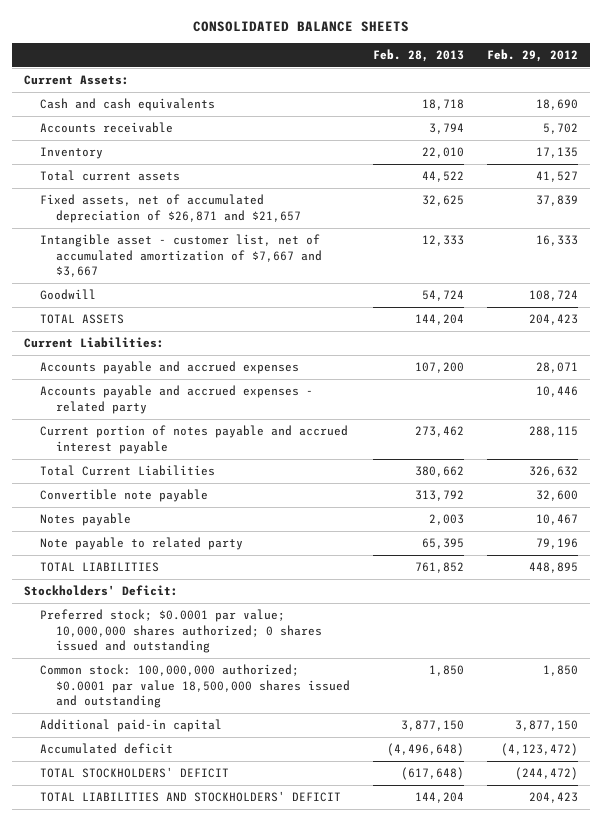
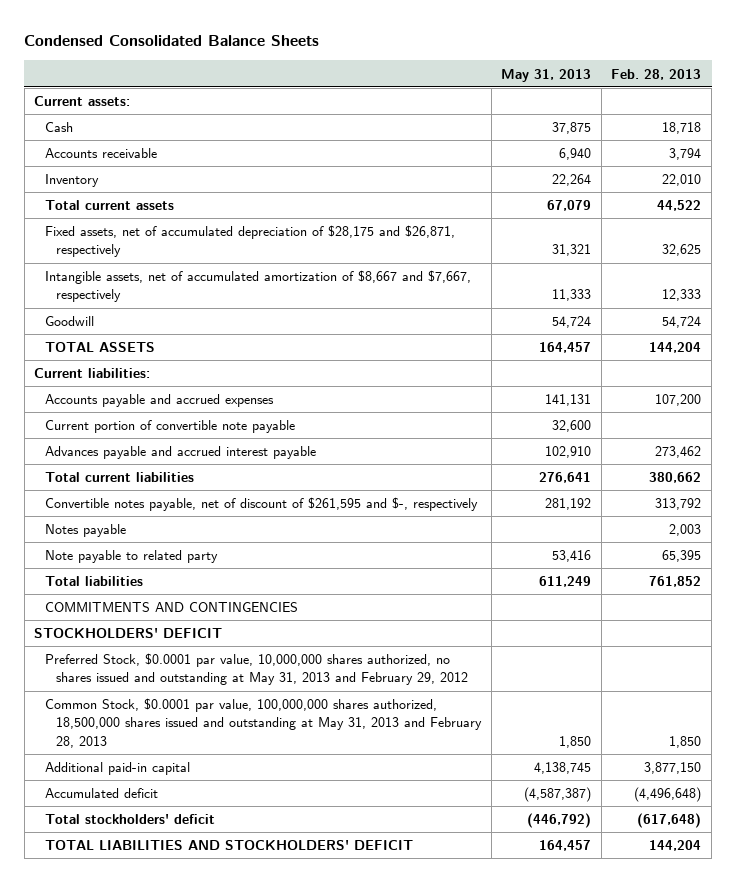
- CONSOLIDATED BALANCE SHEETS
+ Condensed Consolidated Balance Sheets
- | Feb. 28, 2013 | Feb. 29, 2012
+ | May 31, 2013 | Feb. 28, 2013
- Current Assets:
- Cash and cash equivalents | 18,718 | 18,690
+ Current assets:
+ Cash | 37,875 | 18,718
- Fixed assets, net of accumulated depreciation of $26,871 and $21,657 | 32,625 | 37,839
- Intangible asset - customer list, net of accumulated amortization of $7,667 and $3,667 | 12,333 | 16,333
+ Fixed assets, net of accumulated depreciation of $28,175 and $26,871, respectively | 31,321 | 32,625
+ Intangible assets, net of accumulated amortization of $8,667 and $7,667, respectively | 11,333 | 12,333
- Current Liabilities:
+ Current liabilities:
- Accounts payable and accrued expenses - related party | | 10,446
- Current portion of notes payable and accrued interest payable | 273,462 | 288,115
- Total Current Liabilities | 380,662 | 326,632
- Convertible note payable | 313,792 | 32,600
+ Current portion of convertible note payable | 32,600 |
+ Advances payable and accrued interest payable | 102,910 | 273,462
+ Total current liabilities | 276,641 | 380,662
+ Convertible notes payable, net of discount of $261,595 and $-, respectively | 281,192 | 313,792
- TOTAL LIABILITIES | 761,852 | 448,895
- Stockholders' Deficit:
- Preferred stock; $0.0001 par value; 10,000,000 shares authorized; 0 shares issued and outstanding
- Common stock: 100,000,000 authorized; $0.0001 par value 18,500,000 shares issued and outstanding | 1,850 | 1,850
+ Total liabilities | 611,249 | 761,852
+ COMMITMENTS AND CONTINGENCIES
+ STOCKHOLDERS' DEFICIT
+ Preferred Stock, $0.0001 par value, 10,000,000 shares authorized, no shares issued and outstanding at May 31, 2013 and February 29, 2012
+ Common Stock, $0.0001 par value, 100,000,000 shares authorized, 18,500,000 shares issued and outstanding at May 31, 2013 and February 28, 2013 | 1,850 | 1,850
- TOTAL STOCKHOLDERS' DEFICIT | (617,648) | (244,472)
+ Total stockholders' deficit | (446,792) | (617,648)

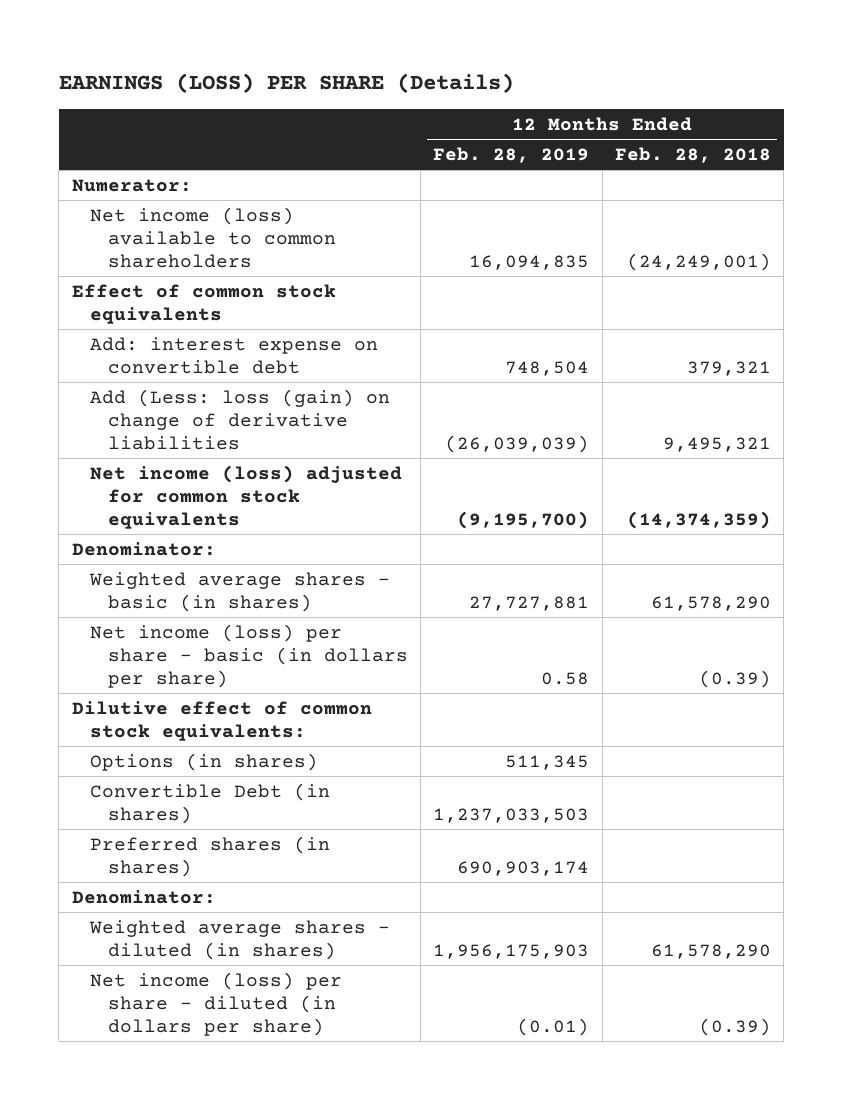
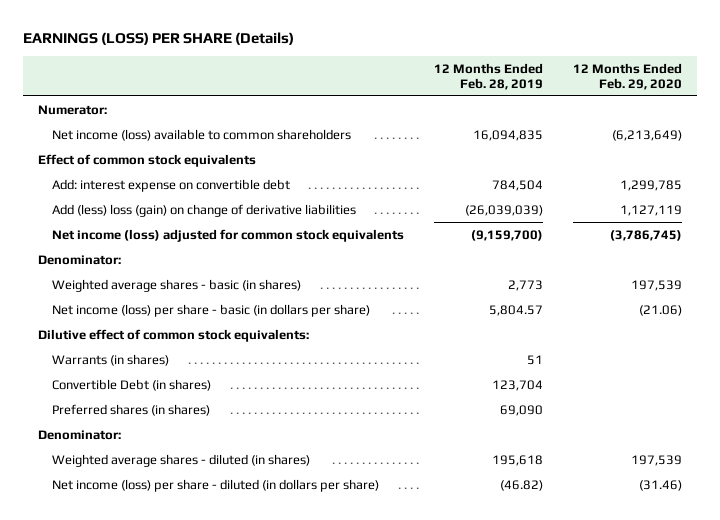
- | 12 Months Ended Feb. 28, 2019 | 12 Months Ended Feb. 28, 2018
+ | 12 Months Ended Feb. 28, 2019 | 12 Months Ended Feb. 29, 2020
- Add: interest expense on convertible debt | 748,504 | 379,321
- Add (Less: loss (gain) on change of derivative liabilities | (26,039,039) | 9,495,321
- Net income (loss) adjusted for common stock equivalents | (9,195,700) | (14,374,359)
+ Add: interest expense on convertible debt | 784,504 | 1,299,785
+ Add (less) loss (gain) on change of derivative liabilities | (26,039,039) | 1,127,119
+ Net income (loss) adjusted for common stock equivalents | (9,159,700) | (3,786,745)
- Weighted average shares - basic (in shares) | 27,727,881 | 61,578,290
- Net income (loss) per share - basic (in dollars per share) | 0.58 | (0.39)
+ Weighted average shares - basic (in shares) | 2,773 | 197,539
+ Net income (loss) per share - basic (in dollars per share) | 5,804.57 | (21.06)
- Options (in shares) | 511,345 |
- Convertible Debt (in shares) | 1,237,033,503 |
- Preferred shares (in shares) | 690,903,174 |
+ Warrants (in shares) | 51 |
+ Convertible Debt (in shares) | 123,704 |
+ Preferred shares (in shares) | 69,090 |
- Weighted average shares - diluted (in shares) | 1,956,175,903 | 61,578,290
- Net income (loss) per share - diluted (in dollars per share) | (0.01) | (0.39)
+ Weighted average shares - diluted (in shares) | 195,618 | 197,539
+ Net income (loss) per share - diluted (in dollars per share) | (46.82) | (31.46)

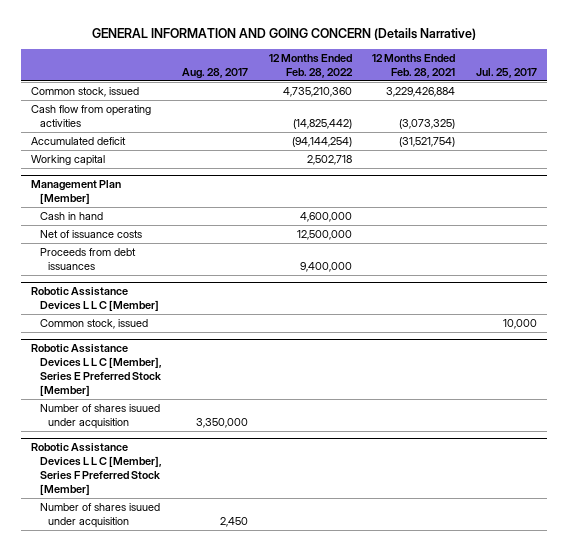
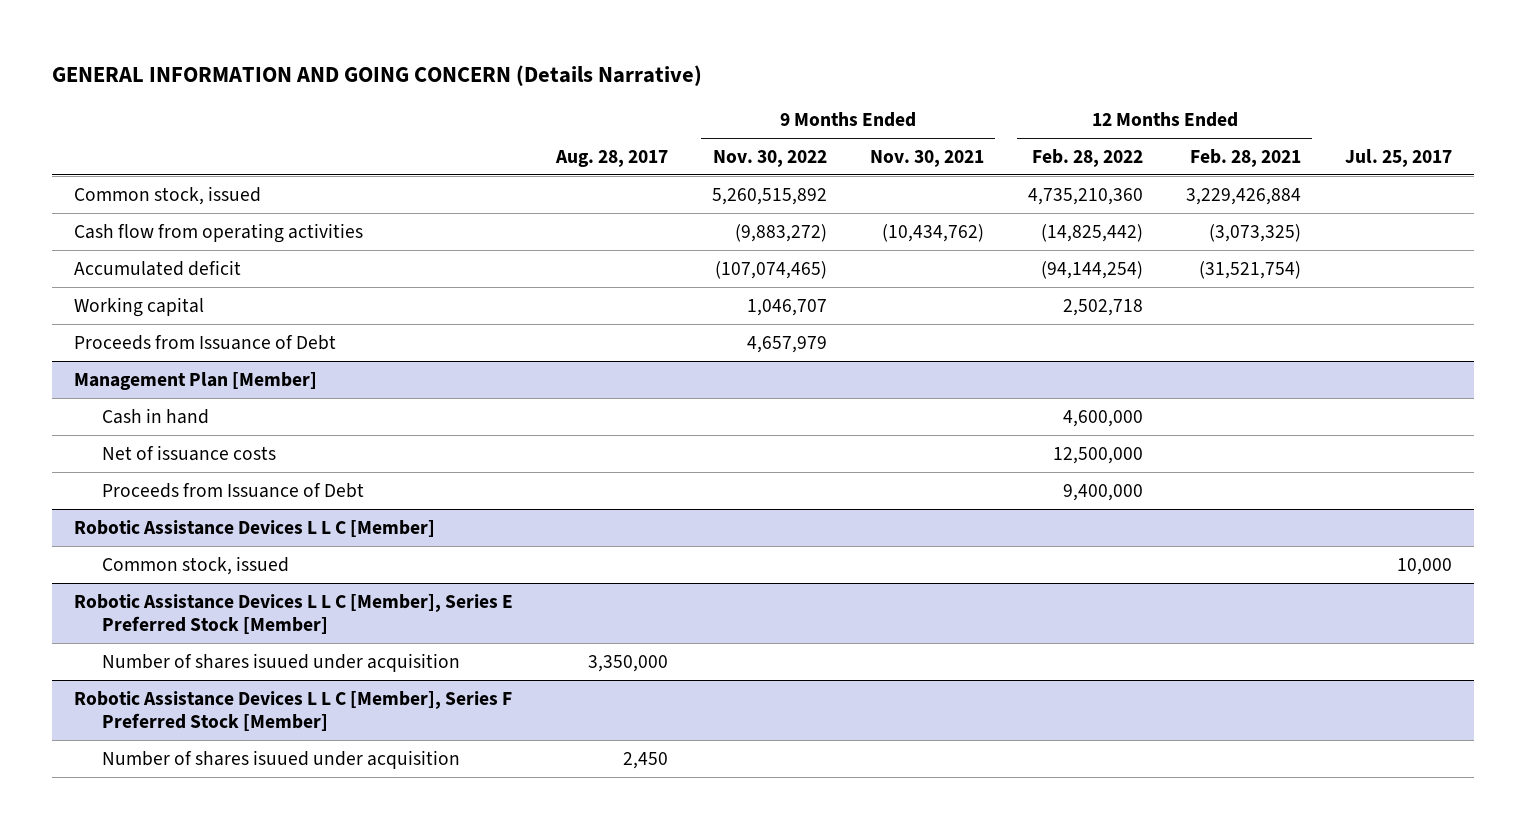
- | Aug. 28, 2017 | 12 Months Ended Feb. 28, 2022 | 12 Months Ended Feb. 28, 2021 | Jul. 25, 2017
+ | Aug. 28, 2017 | 9 Months Ended Nov. 30, 2022 | 9 Months Ended Nov. 30, 2021 | 12 Months Ended Feb. 28, 2022 | 12 Months Ended Feb. 28, 2021 | Jul. 25, 2017
+ Proceeds from Issuance of Debt | | 4,657,979 | | | |
@ Management Plan [Member]
- Proceeds from debt issuances | | 9,400,000 | |
+ Proceeds from Issuance of Debt | | | | 9,400,000 | |

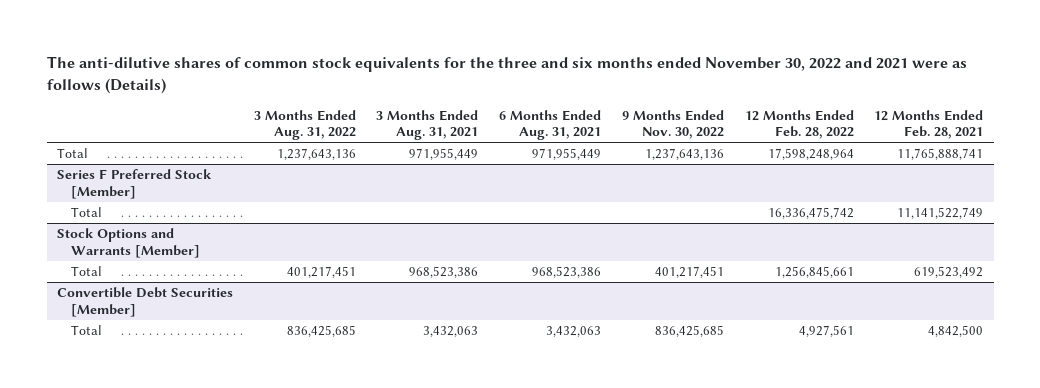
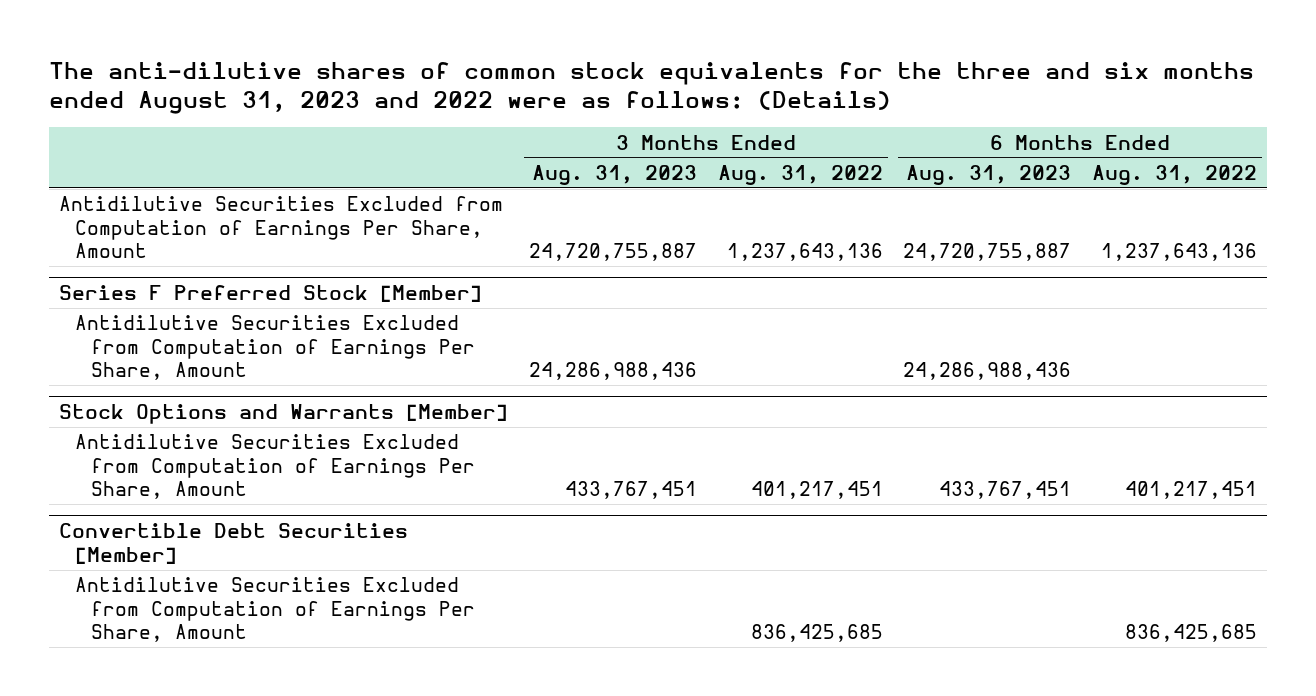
- The anti-dilutive shares of common stock equivalents for the three and six months ended November 30, 2022 and 2021 were as follows (Details)
+ The anti-dilutive shares of common stock equivalents for the three and six months ended August 31, 2023 and 2022 were as follows: (Details)
- | 3 Months Ended Aug. 31, 2022 | 3 Months Ended Aug. 31, 2021 | 6 Months Ended Aug. 31, 2021 | 9 Months Ended Nov. 30, 2022 | 12 Months Ended Feb. 28, 2022 | 12 Months Ended Feb. 28, 2021
+ | 3 Months Ended Aug. 31, 2023 | 3 Months Ended Aug. 31, 2022 | 6 Months Ended Aug. 31, 2023 | 6 Months Ended Aug. 31, 2022
- Total | 1,237,643,136 | 971,955,449 | 971,955,449 | 1,237,643,136 | 17,598,248,964 | 11,765,888,741
+ Antidilutive Securities Excluded from Computation of Earnings Per Share, Amount | 24,720,755,887 | 1,237,643,136 | 24,720,755,887 | 1,237,643,136
@ Series F Preferred Stock [Member]
- Total | | | | | 16,336,475,742 | 11,141,522,749
+ Antidilutive Securities Excluded from Computation of Earnings Per Share, Amount | 24,286,988,436 | | 24,286,988,436 |
@ Stock Options and Warrants [Member]
- Total | 401,217,451 | 968,523,386 | 968,523,386 | 401,217,451 | 1,256,845,661 | 619,523,492
+ Antidilutive Securities Excluded from Computation of Earnings Per Share, Amount | 433,767,451 | 401,217,451 | 433,767,451 | 401,217,451
@ Convertible Debt Securities [Member]
- Total | 836,425,685 | 3,432,063 | 3,432,063 | 836,425,685 | 4,927,561 | 4,842,500
+ Antidilutive Securities Excluded from Computation of Earnings Per Share, Amount | | 836,425,685 | | 836,425,685

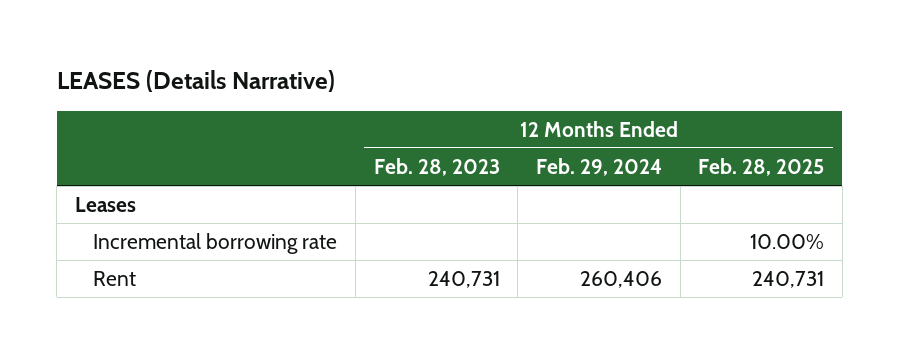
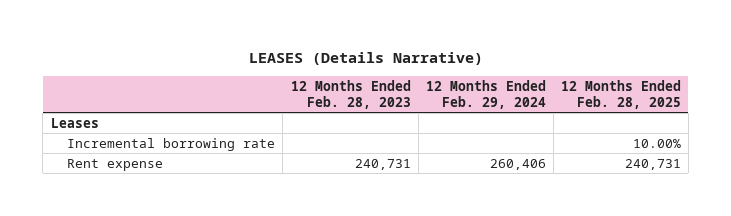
- Rent | 240,731 | 260,406 | 240,731
+ Rent expense | 240,731 | 260,406 | 240,731

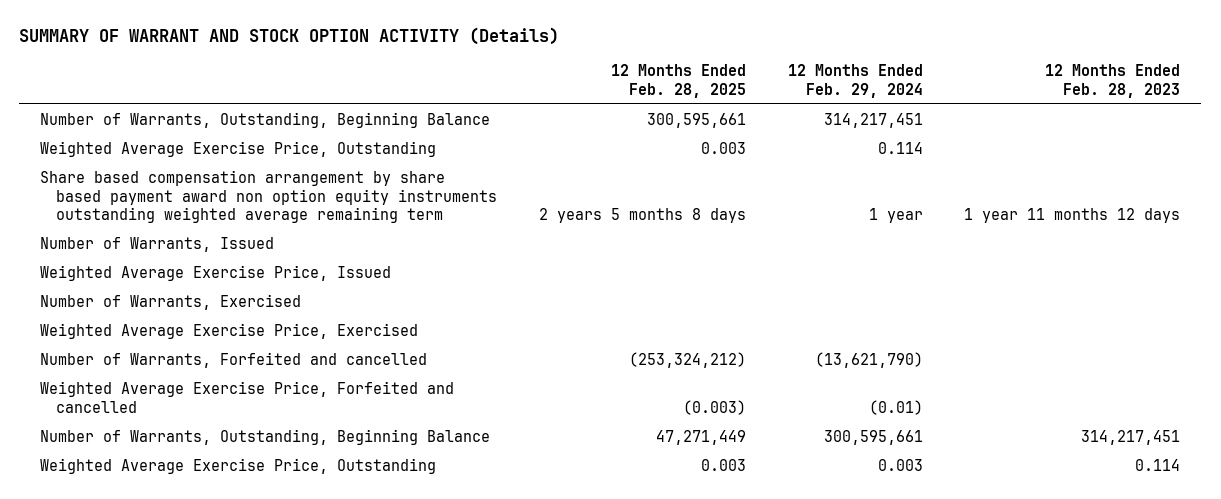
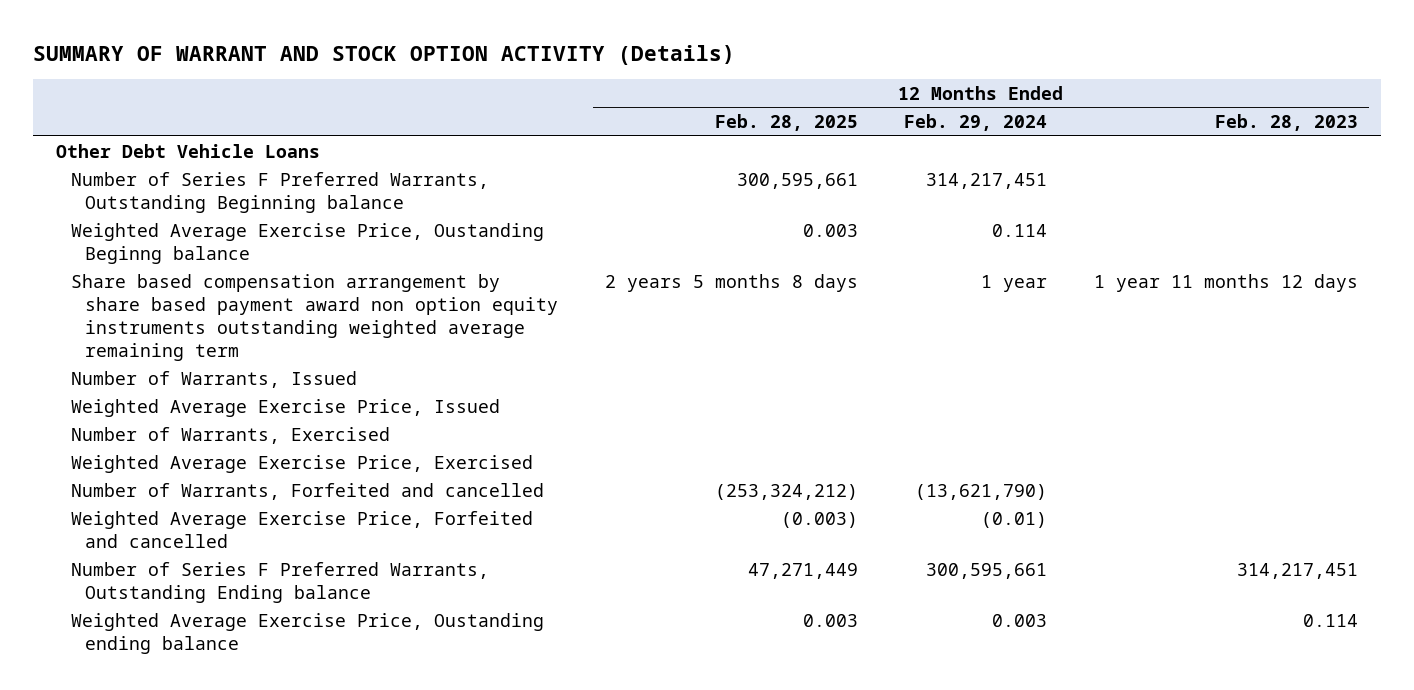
- Number of Warrants, Outstanding, Beginning Balance | 300,595,661 | 314,217,451 |
- Weighted Average Exercise Price, Outstanding | 0.003 | 0.114 |
+ Other Debt Vehicle Loans
+ Number of Series F Preferred Warrants, Outstanding Beginning balance | 300,595,661 | 314,217,451 |
+ Weighted Average Exercise Price, Oustanding Beginng balance | 0.003 | 0.114 |
- Number of Warrants, Outstanding, Beginning Balance | 47,271,449 | 300,595,661 | 314,217,451
- Weighted Average Exercise Price, Outstanding | 0.003 | 0.003 | 0.114
+ Number of Series F Preferred Warrants, Outstanding Ending balance | 47,271,449 | 300,595,661 | 314,217,451
+ Weighted Average Exercise Price, Oustanding ending balance | 0.003 | 0.003 | 0.114

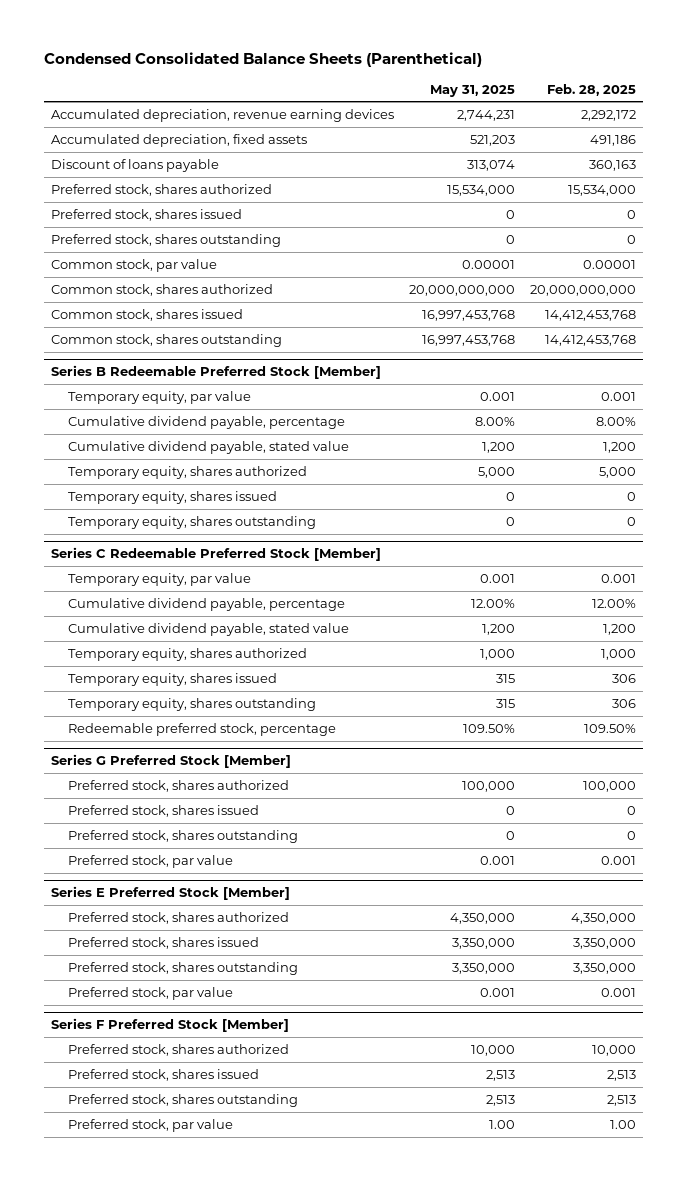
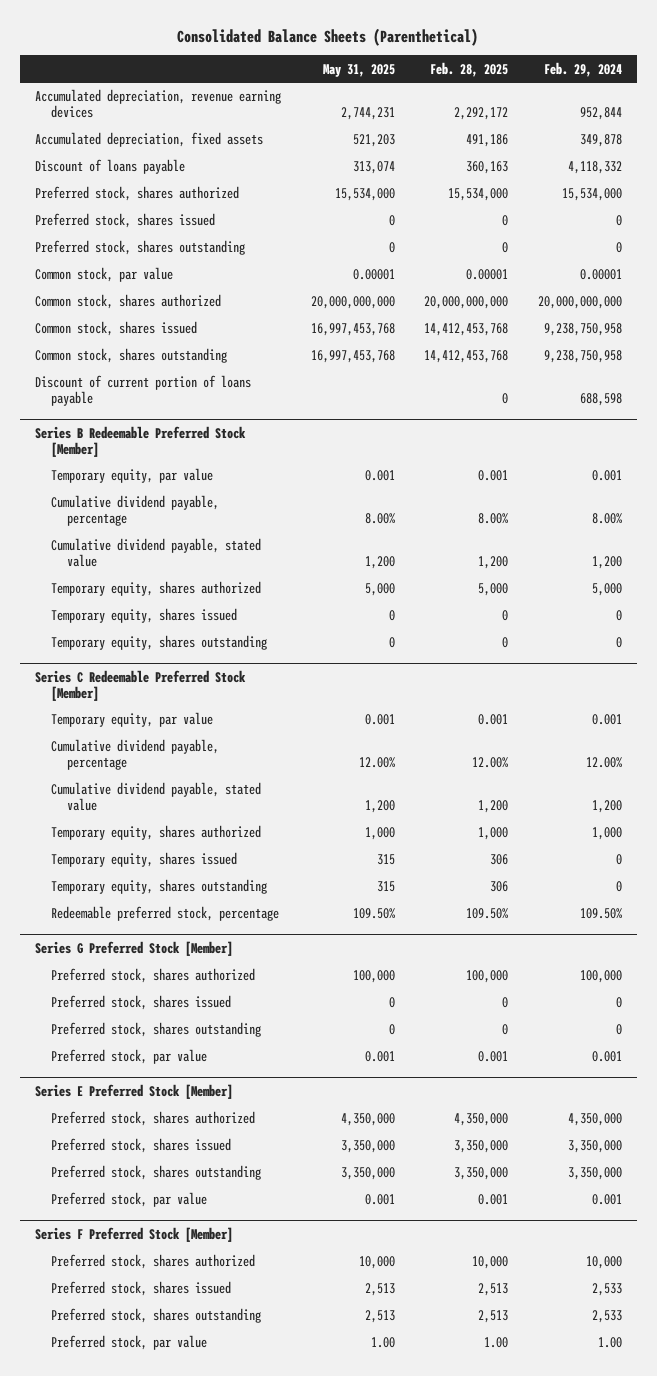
- Condensed Consolidated Balance Sheets (Parenthetical)
+ Consolidated Balance Sheets (Parenthetical)
- | May 31, 2025 | Feb. 28, 2025
+ | May 31, 2025 | Feb. 28, 2025 | Feb. 29, 2024
+ Discount of current portion of loans payable | | 0 | 688,598

